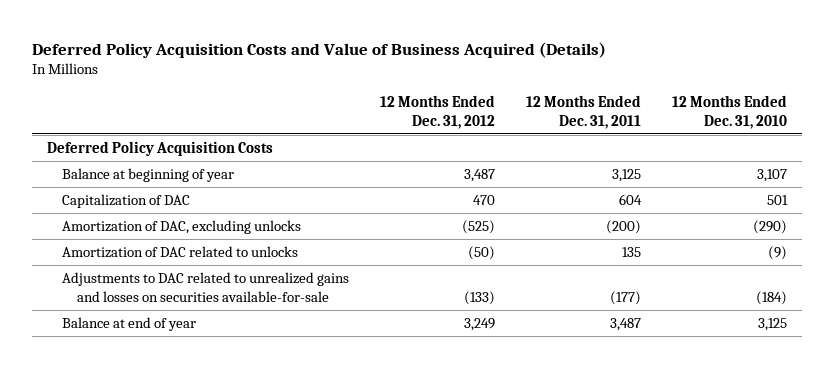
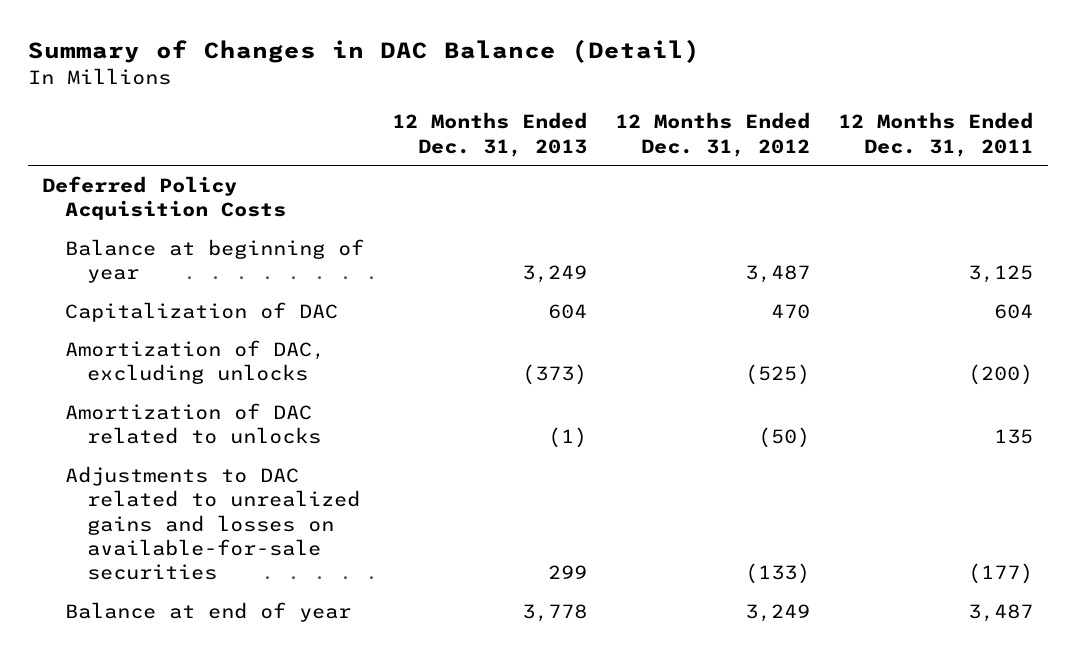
- Deferred Policy Acquisition Costs and Value of Business Acquired (Details)
+ Summary of Changes in DAC Balance (Detail)
- | 12 Months Ended Dec. 31, 2012 | 12 Months Ended Dec. 31, 2011 | 12 Months Ended Dec. 31, 2010
+ | 12 Months Ended Dec. 31, 2013 | 12 Months Ended Dec. 31, 2012 | 12 Months Ended Dec. 31, 2011
- Adjustments to DAC related to unrealized gains and losses on securities available-for-sale | (133) | (177) | (184)
+ Adjustments to DAC related to unrealized gains and losses on available-for-sale securities | 299 | (133) | (177)

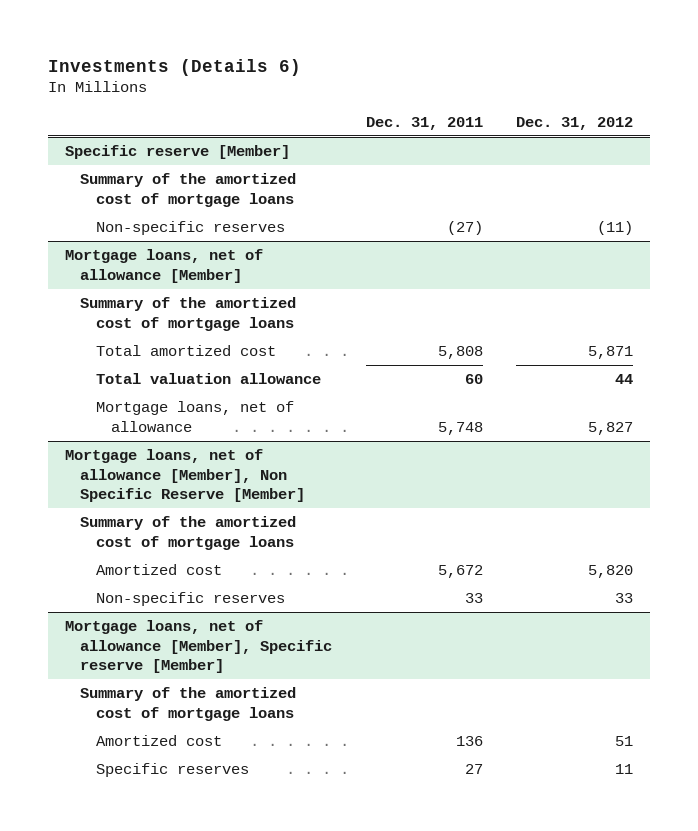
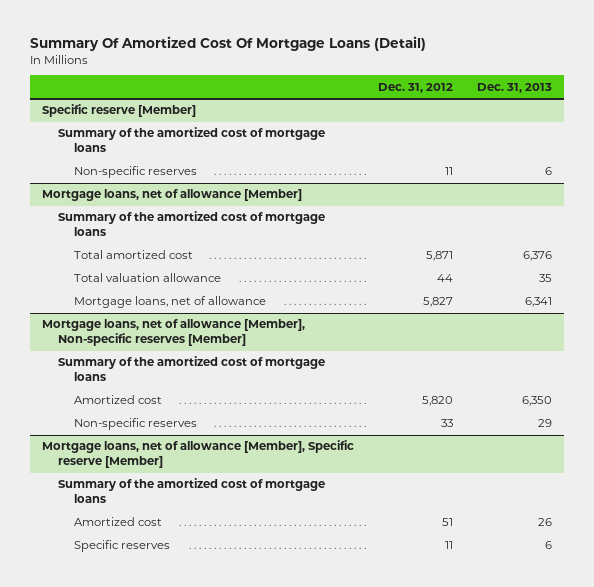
- Investments (Details 6)
+ Summary Of Amortized Cost Of Mortgage Loans (Detail)
- | Dec. 31, 2011 | Dec. 31, 2012
+ | Dec. 31, 2012 | Dec. 31, 2013
@ Specific reserve [Member]
- Non-specific reserves | (27) | (11)
+ Non-specific reserves | 11 | 6
- Mortgage loans, net of allowance [Member], Non Specific Reserve [Member]
+ Mortgage loans, net of allowance [Member], Non-specific reserves [Member]

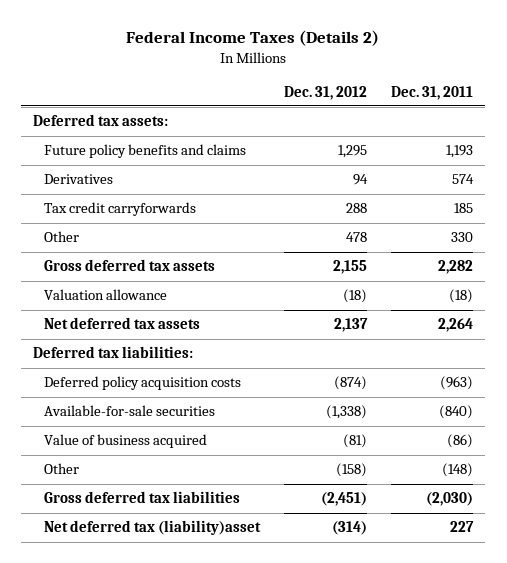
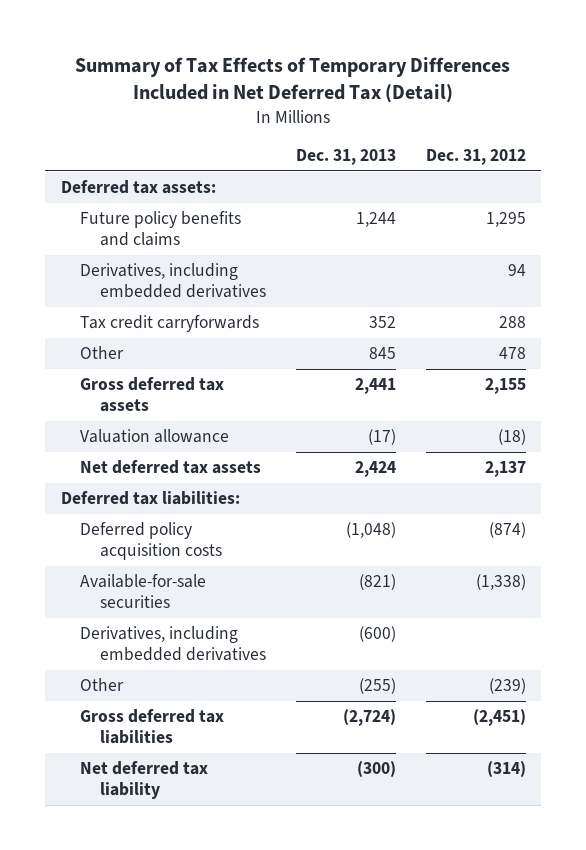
- Federal Income Taxes (Details 2)
+ Summary of Tax Effects of Temporary Differences Included in Net Deferred Tax (Detail)
- | Dec. 31, 2012 | Dec. 31, 2011
+ | Dec. 31, 2013 | Dec. 31, 2012
- Derivatives | 94 | 574
+ Derivatives, including embedded derivatives | | 94
- Value of business acquired | (81) | (86)
- Other | (158) | (148)
+ Derivatives, including embedded derivatives | (600) |
+ Other | (255) | (239)
- Net deferred tax (liability)asset | (314) | 227
+ Net deferred tax liability | (300) | (314)

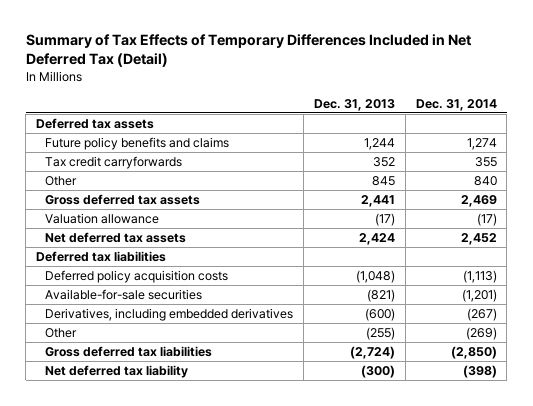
- | Dec. 31, 2013 | Dec. 31, 2012
+ | Dec. 31, 2013 | Dec. 31, 2014
- Deferred tax assets:
+ Deferred tax assets
- Derivatives, including embedded derivatives | | 94
- Deferred tax liabilities:
+ Deferred tax liabilities

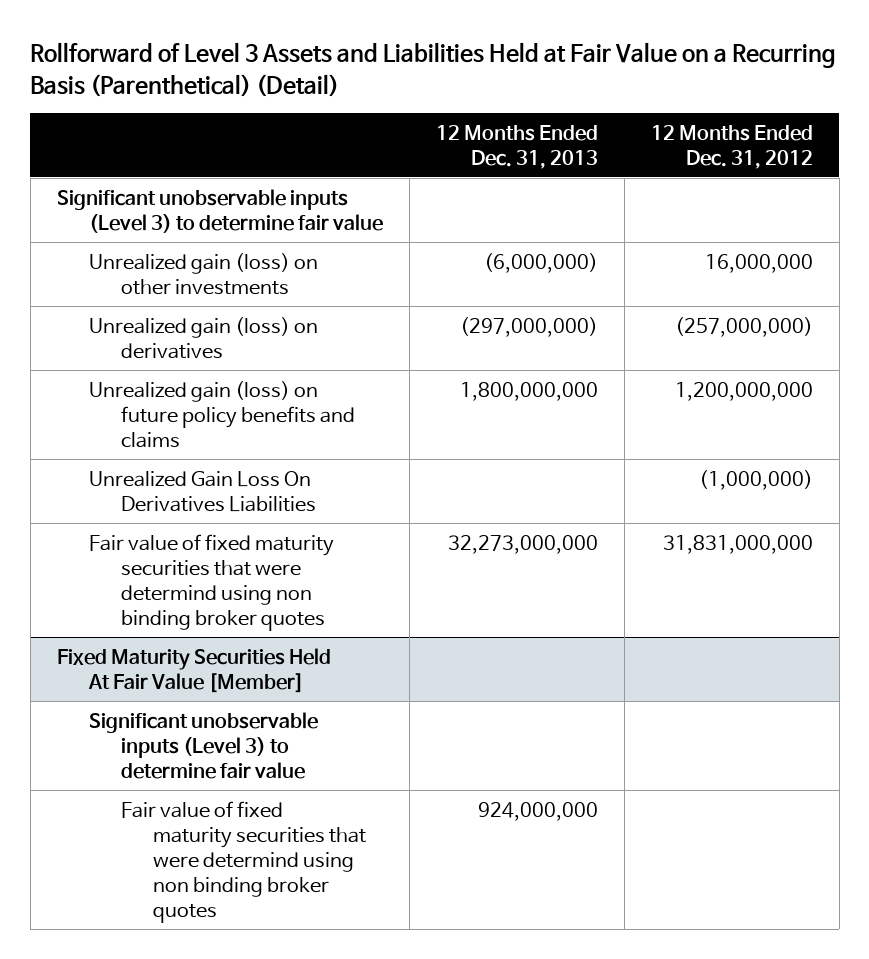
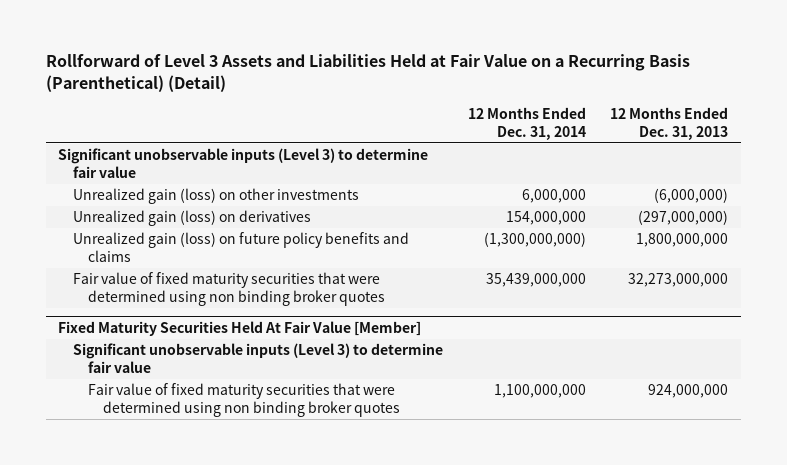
- | 12 Months Ended Dec. 31, 2013 | 12 Months Ended Dec. 31, 2012
+ | 12 Months Ended Dec. 31, 2014 | 12 Months Ended Dec. 31, 2013
- Unrealized Gain Loss On Derivatives Liabilities | | (1,000,000)
- Fair value of fixed maturity securities that were determind using non binding broker quotes | 32,273,000,000 | 31,831,000,000
+ Fair value of fixed maturity securities that were determined using non binding broker quotes | 35,439,000,000 | 32,273,000,000
@ Fixed Maturity Securities Held At Fair Value [Member]
- Fair value of fixed maturity securities that were determind using non binding broker quotes | 924,000,000 |
+ Fair value of fixed maturity securities that were determined using non binding broker quotes | 1,100,000,000 | 924,000,000

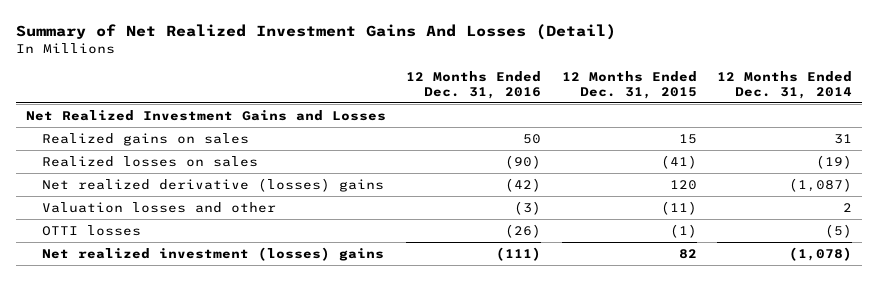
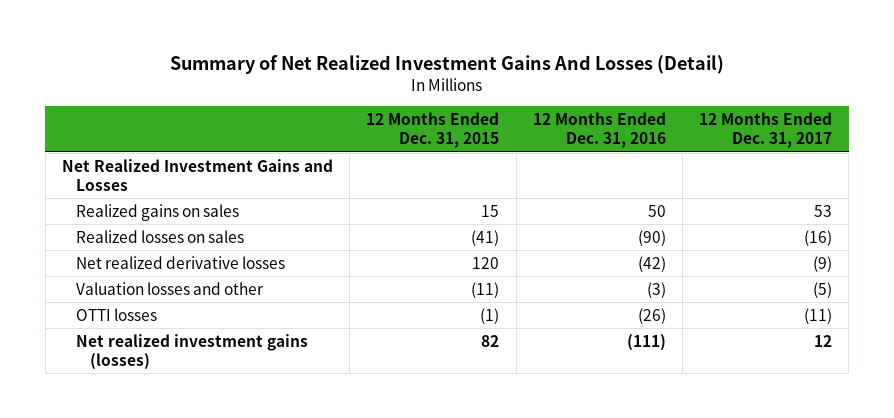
- | 12 Months Ended Dec. 31, 2016 | 12 Months Ended Dec. 31, 2015 | 12 Months Ended Dec. 31, 2014
+ | 12 Months Ended Dec. 31, 2015 | 12 Months Ended Dec. 31, 2016 | 12 Months Ended Dec. 31, 2017
- Net realized derivative (losses) gains | (42) | 120 | (1,087)
+ Net realized derivative losses | 120 | (42) | (9)
- Net realized investment (losses) gains | (111) | 82 | (1,078)
+ Net realized investment gains (losses) | 82 | (111) | 12

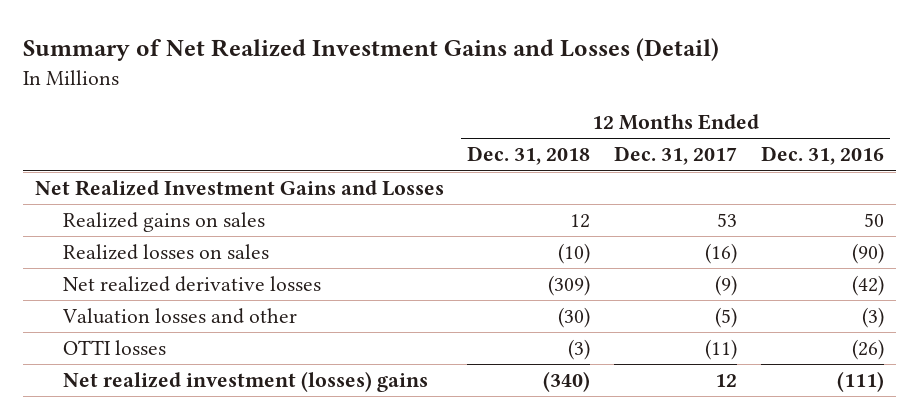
- Summary of Net Realized Investment Gains And Losses (Detail)
+ Summary of Net Realized Investment Gains and Losses (Detail)
- | 12 Months Ended Dec. 31, 2015 | 12 Months Ended Dec. 31, 2016 | 12 Months Ended Dec. 31, 2017
+ | 12 Months Ended Dec. 31, 2018 | 12 Months Ended Dec. 31, 2017 | 12 Months Ended Dec. 31, 2016
- Net realized investment gains (losses) | 82 | (111) | 12
+ Net realized investment (losses) gains | (340) | 12 | (111)

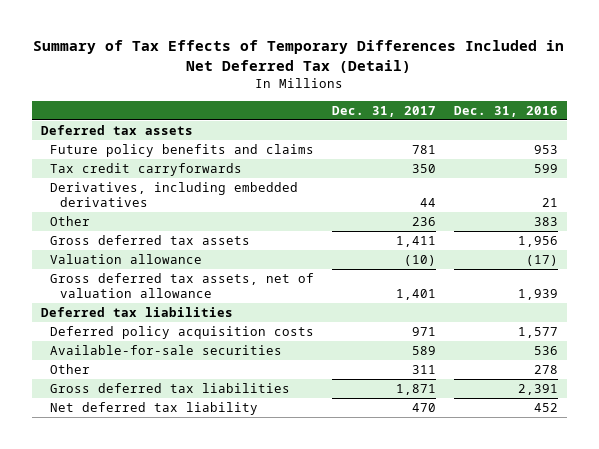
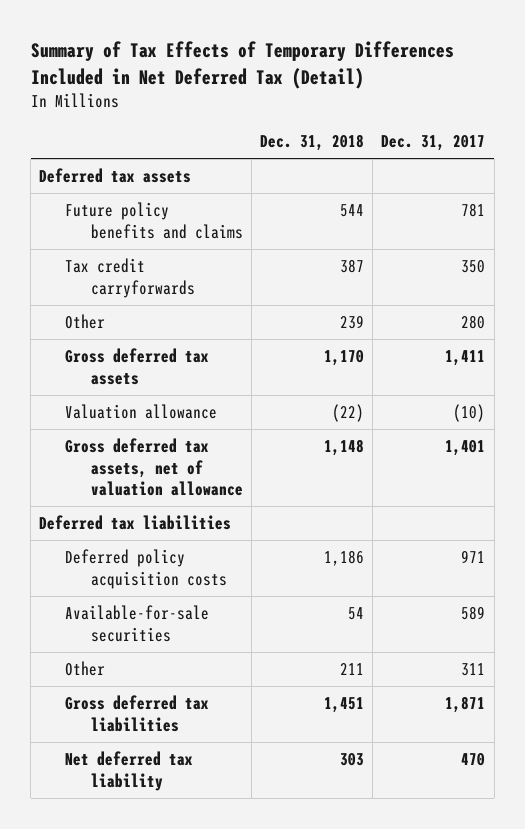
- | Dec. 31, 2017 | Dec. 31, 2016
+ | Dec. 31, 2018 | Dec. 31, 2017
- Derivatives, including embedded derivatives | 44 | 21
- Other | 236 | 383
+ Other | 239 | 280

